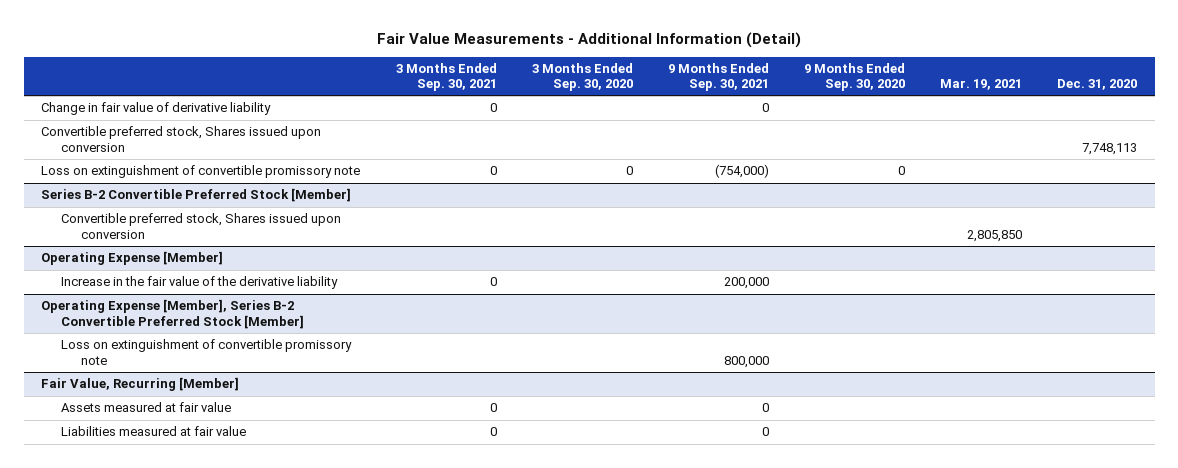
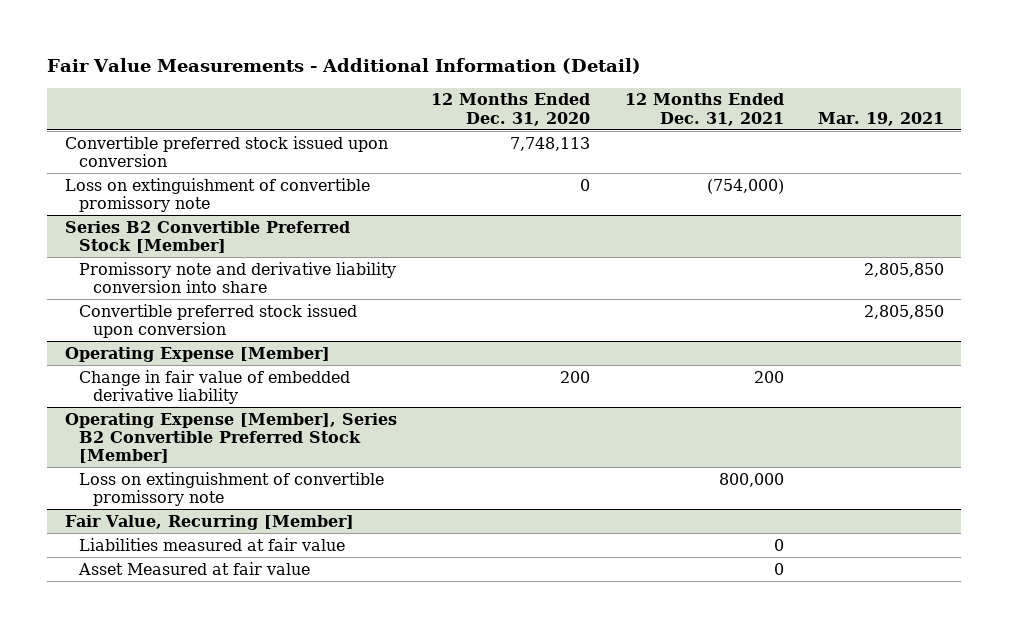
- | 3 Months Ended Sep. 30, 2021 | 3 Months Ended Sep. 30, 2020 | 9 Months Ended Sep. 30, 2021 | 9 Months Ended Sep. 30, 2020 | Mar. 19, 2021 | Dec. 31, 2020
+ | 12 Months Ended Dec. 31, 2020 | 12 Months Ended Dec. 31, 2021 | Mar. 19, 2021
- Change in fair value of derivative liability | 0 | | 0 | | |
- Convertible preferred stock, Shares issued upon conversion | | | | | | 7,748,113
+ Convertible preferred stock issued upon conversion | 7,748,113 | |
- Series B-2 Convertible Preferred Stock [Member]
- Convertible preferred stock, Shares issued upon conversion | | | | | 2,805,850 |
+ Series B2 Convertible Preferred Stock [Member]
+ Promissory note and derivative liability conversion into share | | | 2,805,850
+ Convertible preferred stock issued upon conversion | | | 2,805,850
@ Operating Expense [Member]
- Increase in the fair value of the derivative liability | 0 | | 200,000 | | |
- Operating Expense [Member], Series B-2 Convertible Preferred Stock [Member]
@ Operating Expense [Member]
+ Change in fair value of embedded derivative liability | 200 | 200 |
+ Operating Expense [Member], Series B2 Convertible Preferred Stock [Member]
@ Fair Value, Recurring [Member]
- Assets measured at fair value | 0 | | 0 | | |
+ Asset Measured at fair value | | 0 |

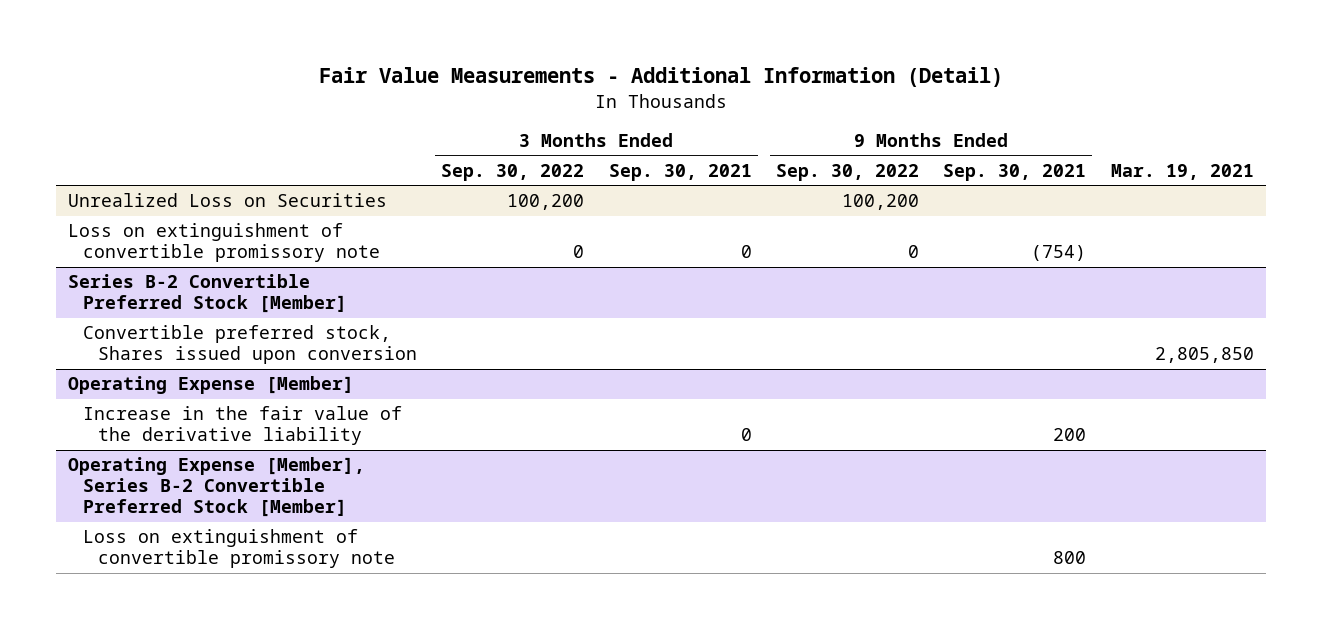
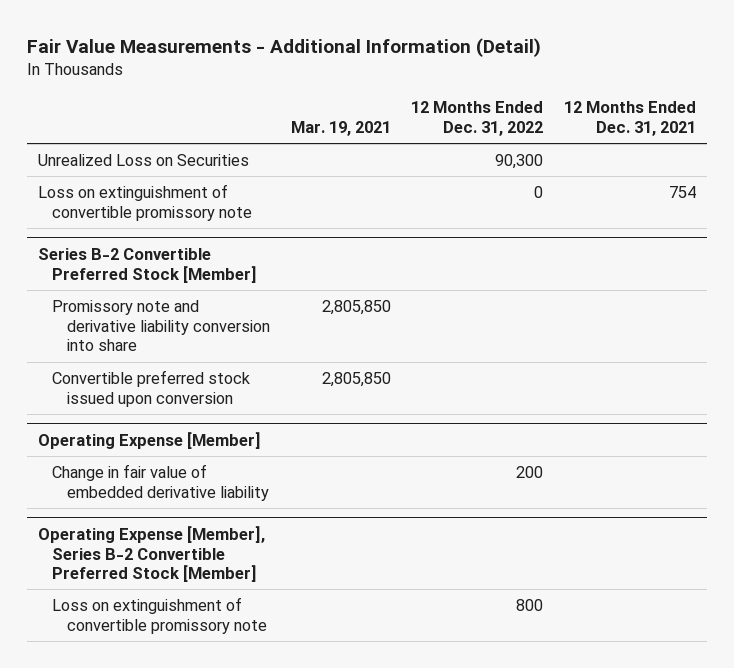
- | 3 Months Ended Sep. 30, 2022 | 3 Months Ended Sep. 30, 2021 | 9 Months Ended Sep. 30, 2022 | 9 Months Ended Sep. 30, 2021 | Mar. 19, 2021
+ | Mar. 19, 2021 | 12 Months Ended Dec. 31, 2022 | 12 Months Ended Dec. 31, 2021
@ Series B-2 Convertible Preferred Stock [Member]
- Convertible preferred stock, Shares issued upon conversion | | | | | 2,805,850
+ Promissory note and derivative liability conversion into share | 2,805,850 | |
+ Convertible preferred stock issued upon conversion | 2,805,850 | |
@ Operating Expense [Member]
- Increase in the fair value of the derivative liability | | 0 | | 200 |
+ Change in fair value of embedded derivative liability | | 200 |

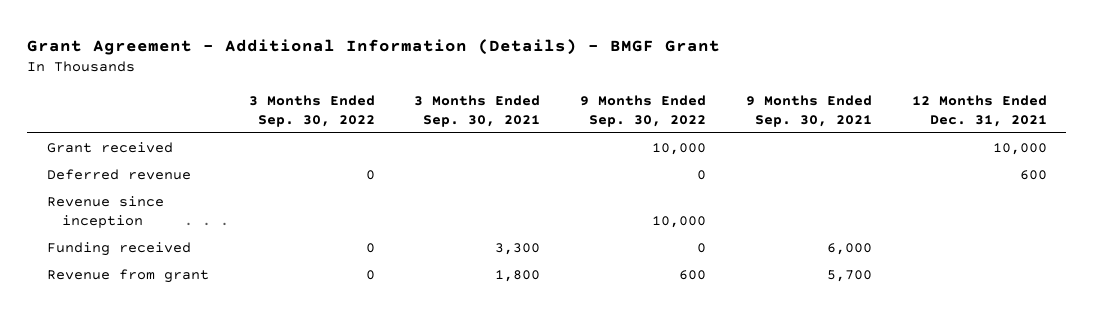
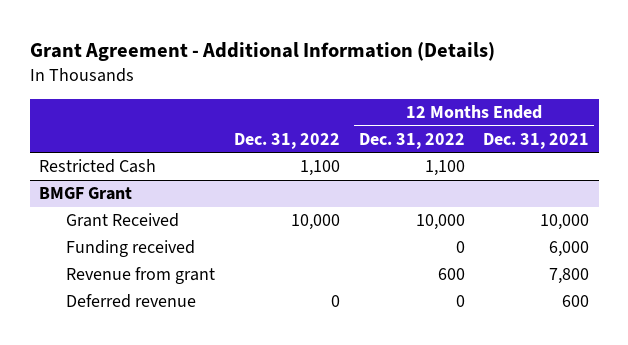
- Grant Agreement - Additional Information (Details) - BMGF Grant
+ Grant Agreement - Additional Information (Details)
- | 3 Months Ended Sep. 30, 2022 | 3 Months Ended Sep. 30, 2021 | 9 Months Ended Sep. 30, 2022 | 9 Months Ended Sep. 30, 2021 | 12 Months Ended Dec. 31, 2021
+ | Dec. 31, 2022 | 12 Months Ended Dec. 31, 2022 | 12 Months Ended Dec. 31, 2021
- Grant received | | | 10,000 | | 10,000
- Deferred revenue | 0 | | 0 | | 600
- Revenue since inception | | | 10,000 | |
- Funding received | 0 | 3,300 | 0 | 6,000 |
- Revenue from grant | 0 | 1,800 | 600 | 5,700 |
+ Restricted Cash | 1,100 | 1,100 |
+ BMGF Grant
+ Grant Received | 10,000 | 10,000 | 10,000
+ Funding received | | 0 | 6,000
+ Revenue from grant | | 600 | 7,800
+ Deferred revenue | 0 | 0 | 600

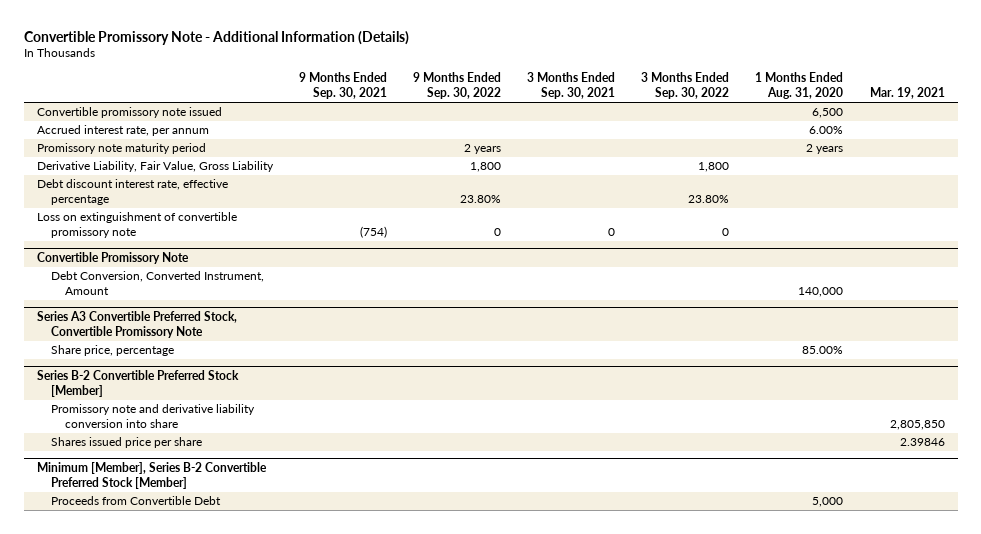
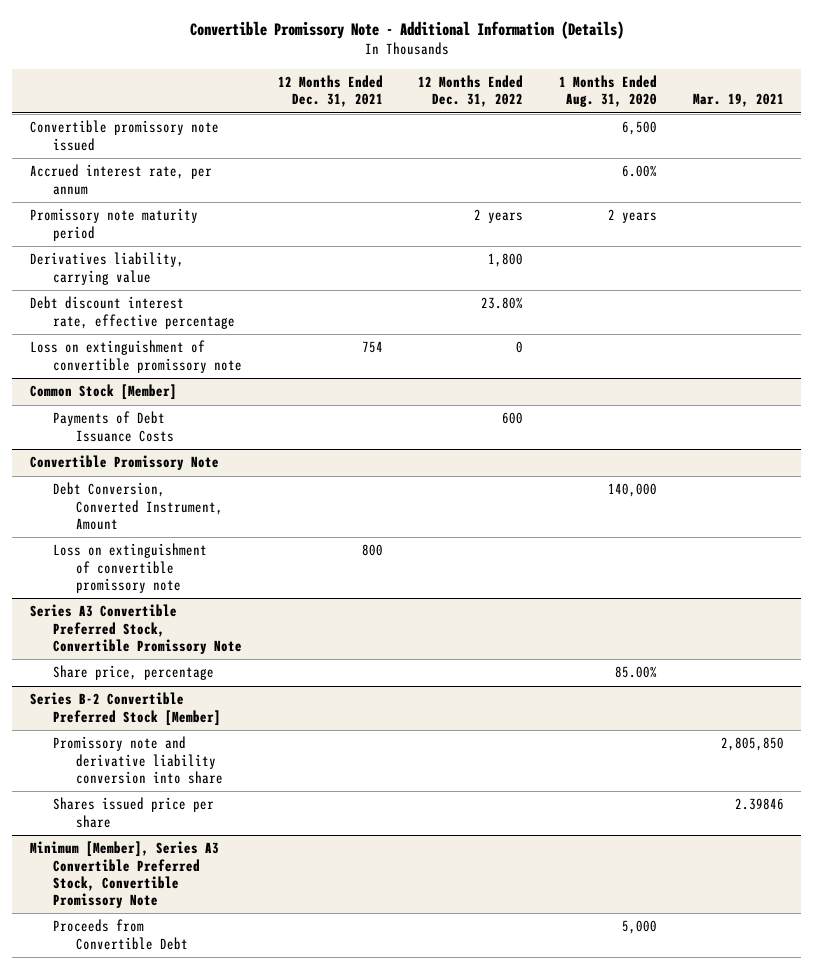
- | 9 Months Ended Sep. 30, 2021 | 9 Months Ended Sep. 30, 2022 | 3 Months Ended Sep. 30, 2021 | 3 Months Ended Sep. 30, 2022 | 1 Months Ended Aug. 31, 2020 | Mar. 19, 2021
+ | 12 Months Ended Dec. 31, 2021 | 12 Months Ended Dec. 31, 2022 | 1 Months Ended Aug. 31, 2020 | Mar. 19, 2021
- Derivative Liability, Fair Value, Gross Liability | | 1,800 | | 1,800 | |
+ Derivatives liability, carrying value | | 1,800 | |
+ Common Stock [Member]
+ Payments of Debt Issuance Costs | | 600 | |
@ Convertible Promissory Note
+ Loss on extinguishment of convertible promissory note | 800 | | |
- Minimum [Member], Series B-2 Convertible Preferred Stock [Member]
+ Minimum [Member], Series A3 Convertible Preferred Stock, Convertible Promissory Note

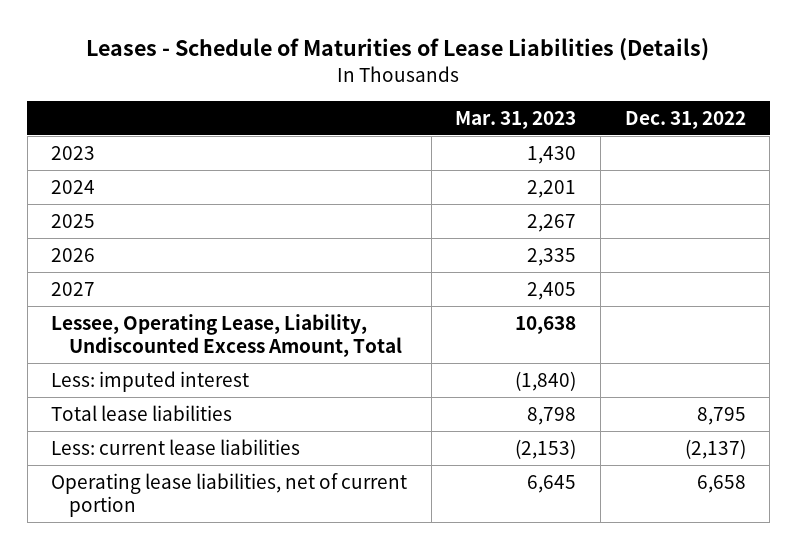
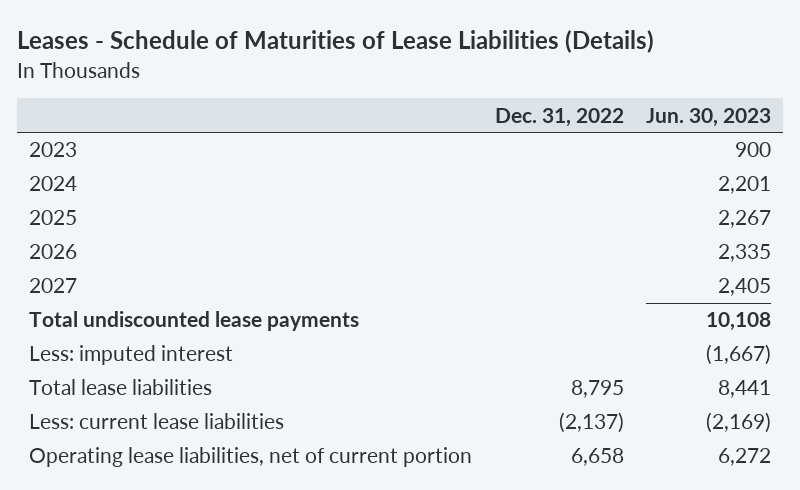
- | Mar. 31, 2023 | Dec. 31, 2022
+ | Dec. 31, 2022 | Jun. 30, 2023
- Lessee, Operating Lease, Liability, Undiscounted Excess Amount, Total | 10,638 |
+ Total undiscounted lease payments | | 10,108

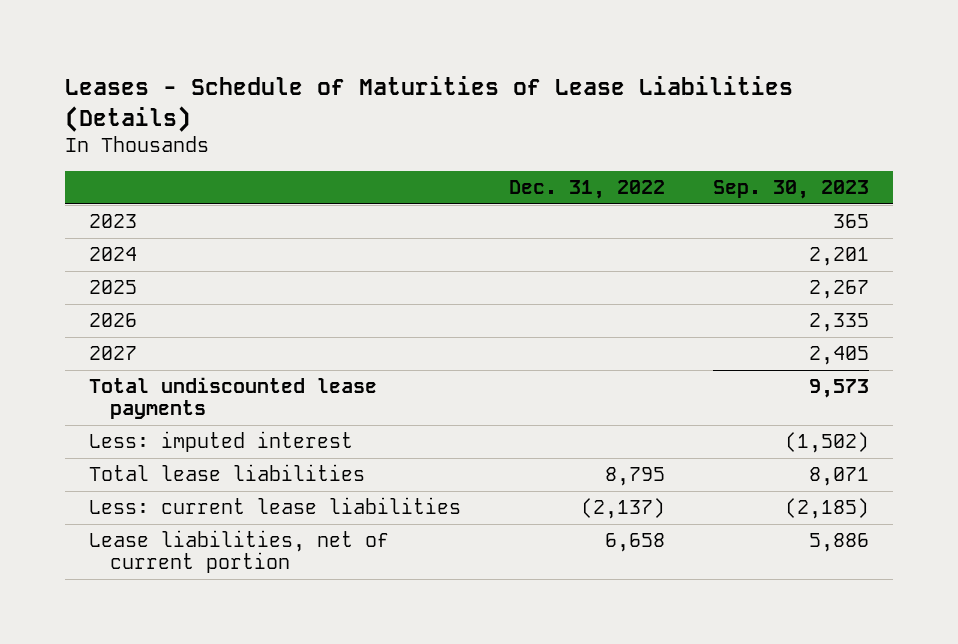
- | Dec. 31, 2022 | Jun. 30, 2023
+ | Dec. 31, 2022 | Sep. 30, 2023
- Operating lease liabilities, net of current portion | 6,658 | 6,272
+ Lease liabilities, net of current portion | 6,658 | 5,886

